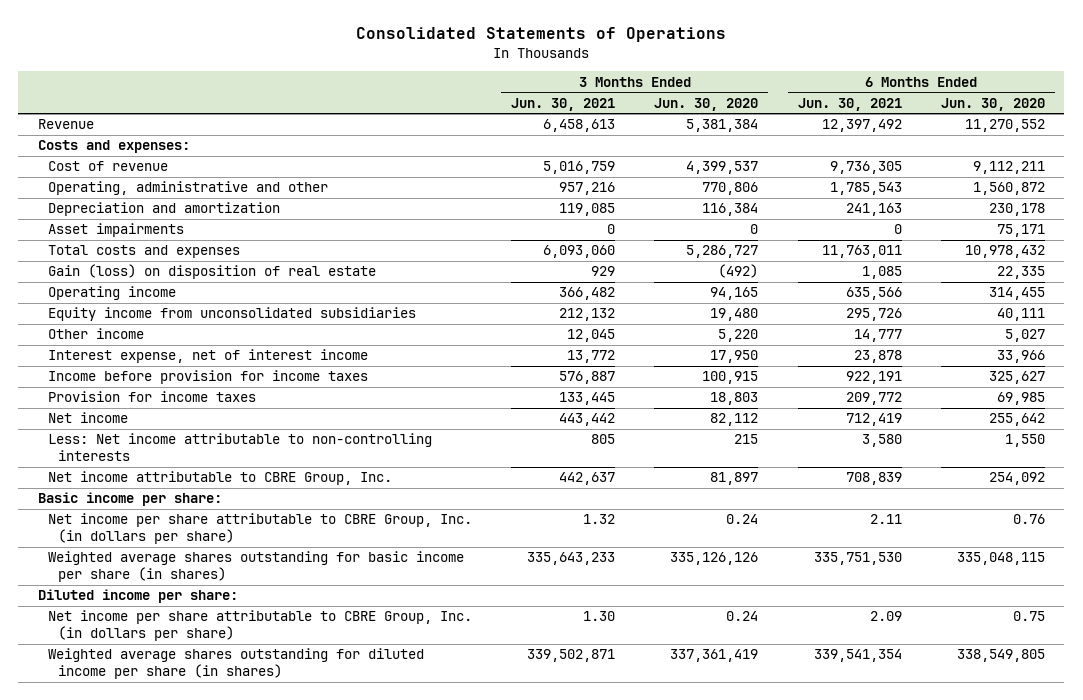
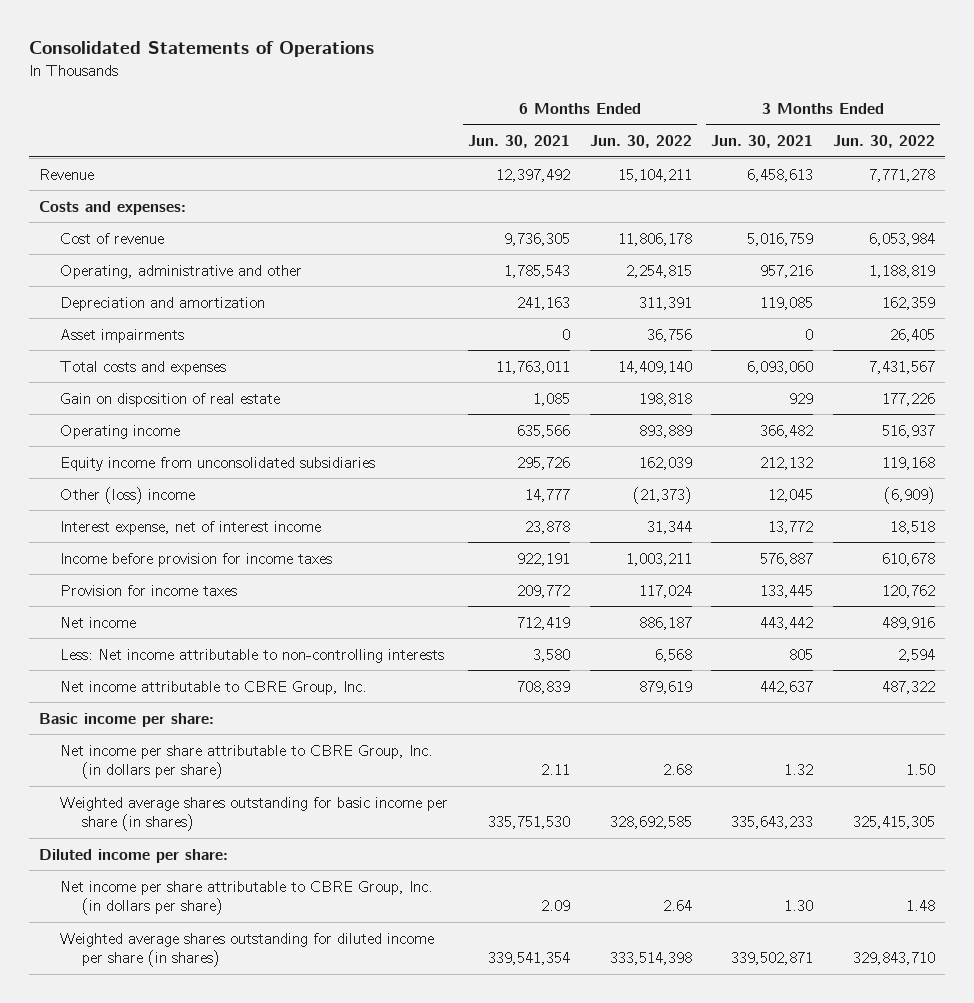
- | 3 Months Ended Jun. 30, 2021 | 3 Months Ended Jun. 30, 2020 | 6 Months Ended Jun. 30, 2021 | 6 Months Ended Jun. 30, 2020
+ | 6 Months Ended Jun. 30, 2021 | 6 Months Ended Jun. 30, 2022 | 3 Months Ended Jun. 30, 2021 | 3 Months Ended Jun. 30, 2022
- Gain (loss) on disposition of real estate | 929 | (492) | 1,085 | 22,335
+ Gain on disposition of real estate | 1,085 | 198,818 | 929 | 177,226
- Other income | 12,045 | 5,220 | 14,777 | 5,027
+ Other (loss) income | 14,777 | (21,373) | 12,045 | (6,909)

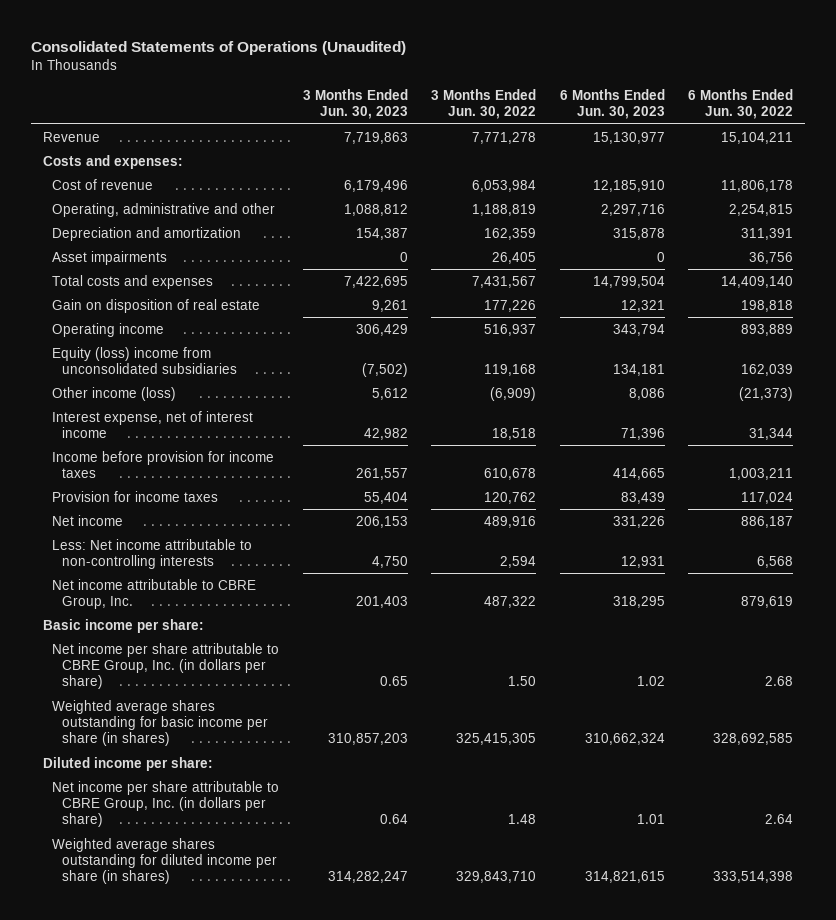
- Consolidated Statements of Operations
+ Consolidated Statements of Operations (Unaudited)
- | 6 Months Ended Jun. 30, 2021 | 6 Months Ended Jun. 30, 2022 | 3 Months Ended Jun. 30, 2021 | 3 Months Ended Jun. 30, 2022
+ | 3 Months Ended Jun. 30, 2023 | 3 Months Ended Jun. 30, 2022 | 6 Months Ended Jun. 30, 2023 | 6 Months Ended Jun. 30, 2022
- Equity income from unconsolidated subsidiaries | 295,726 | 162,039 | 212,132 | 119,168
- Other (loss) income | 14,777 | (21,373) | 12,045 | (6,909)
+ Equity (loss) income from unconsolidated subsidiaries | (7,502) | 119,168 | 134,181 | 162,039
+ Other income (loss) | 5,612 | (6,909) | 8,086 | (21,373)

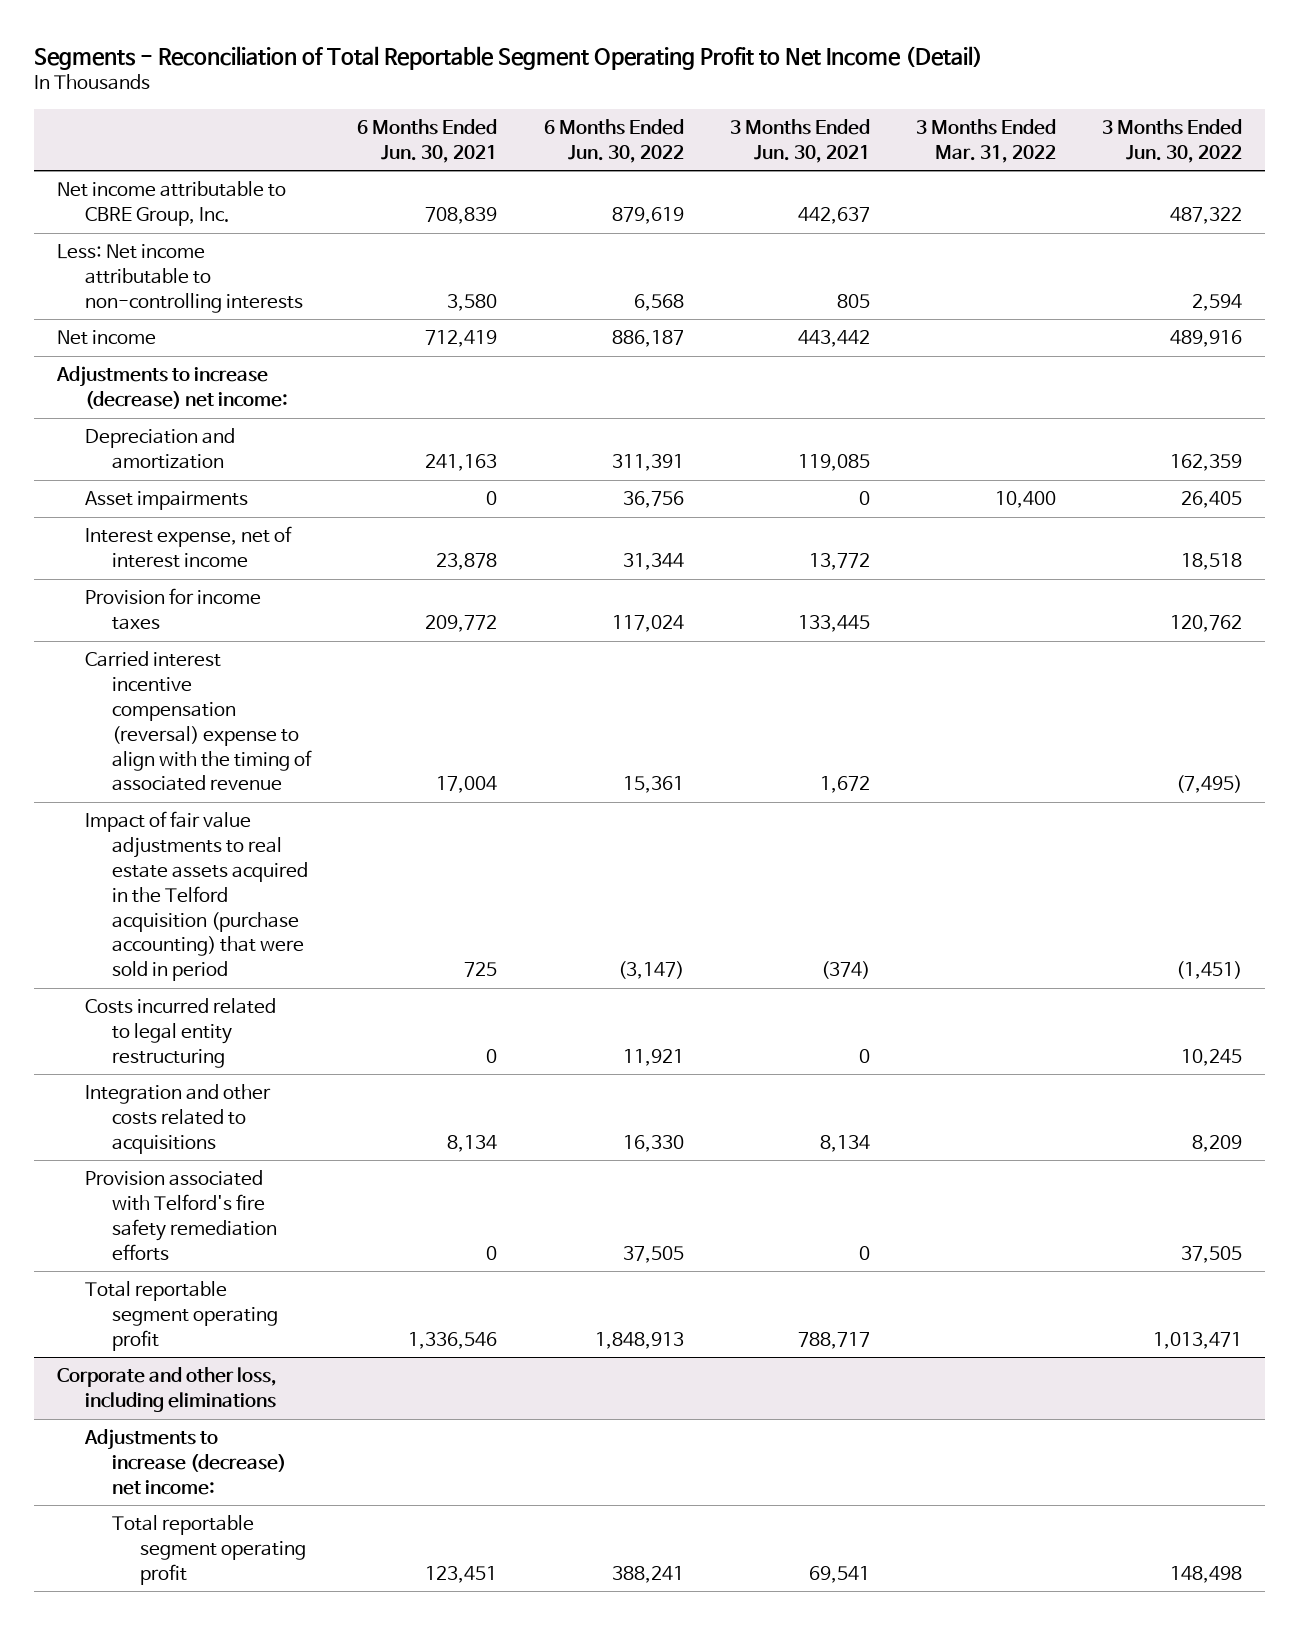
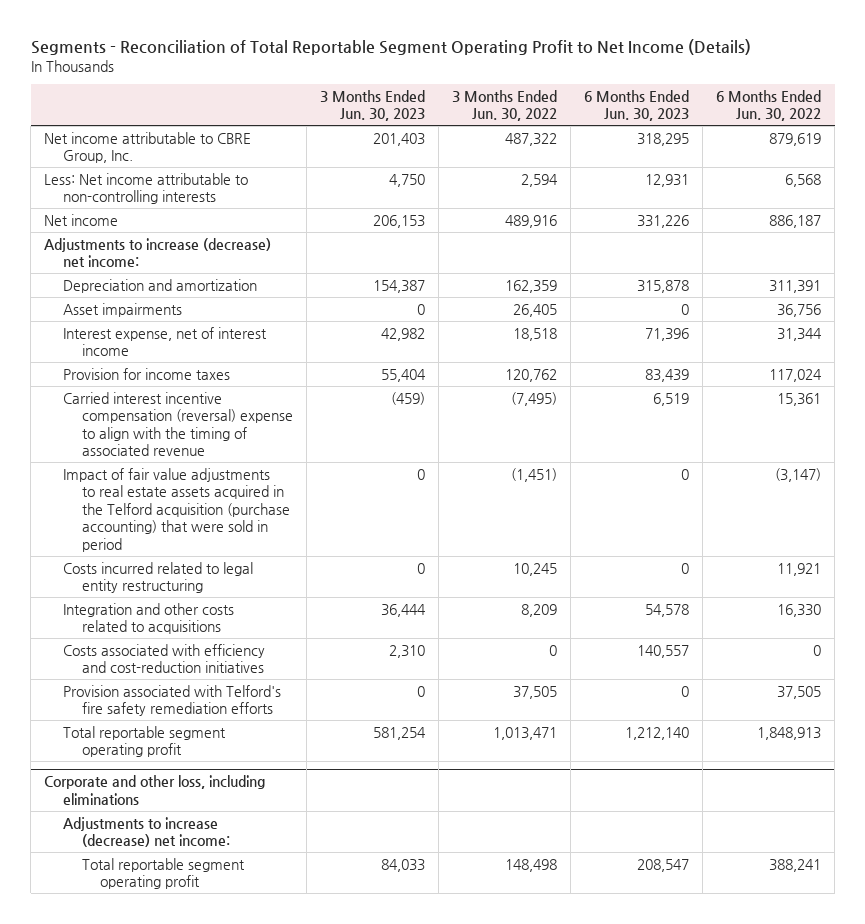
- Segments - Reconciliation of Total Reportable Segment Operating Profit to Net Income (Detail)
+ Segments - Reconciliation of Total Reportable Segment Operating Profit to Net Income (Details)
- | 6 Months Ended Jun. 30, 2021 | 6 Months Ended Jun. 30, 2022 | 3 Months Ended Jun. 30, 2021 | 3 Months Ended Mar. 31, 2022 | 3 Months Ended Jun. 30, 2022
+ | 3 Months Ended Jun. 30, 2023 | 3 Months Ended Jun. 30, 2022 | 6 Months Ended Jun. 30, 2023 | 6 Months Ended Jun. 30, 2022
+ Costs associated with efficiency and cost-reduction initiatives | 2,310 | 0 | 140,557 | 0

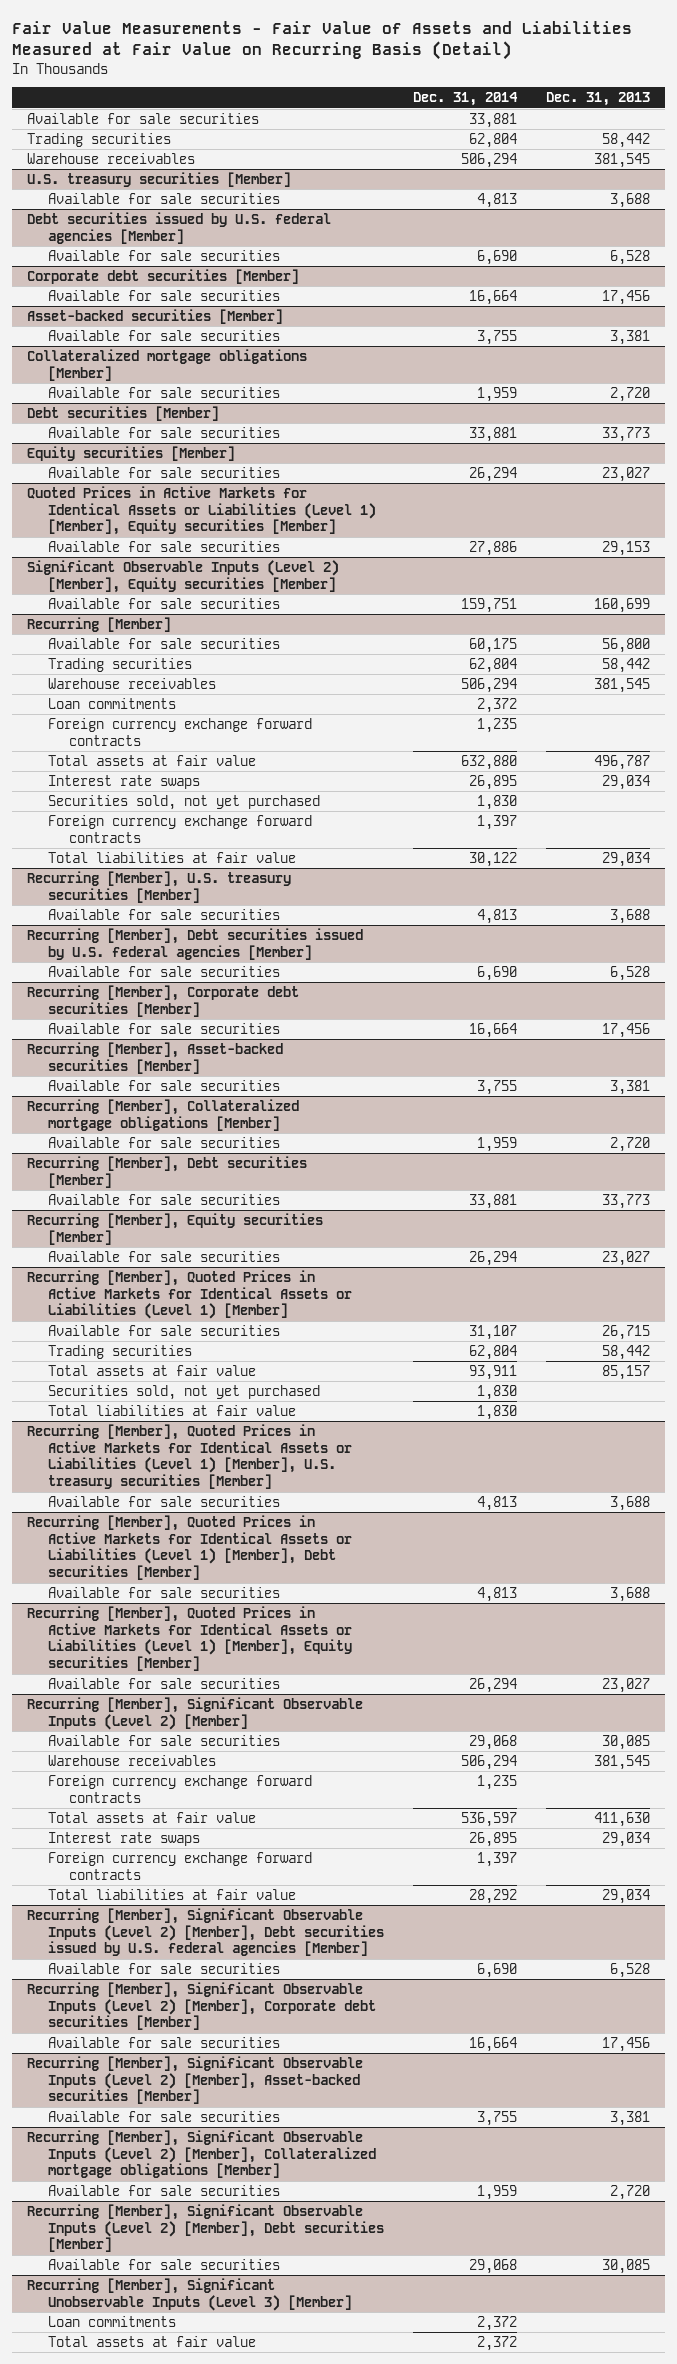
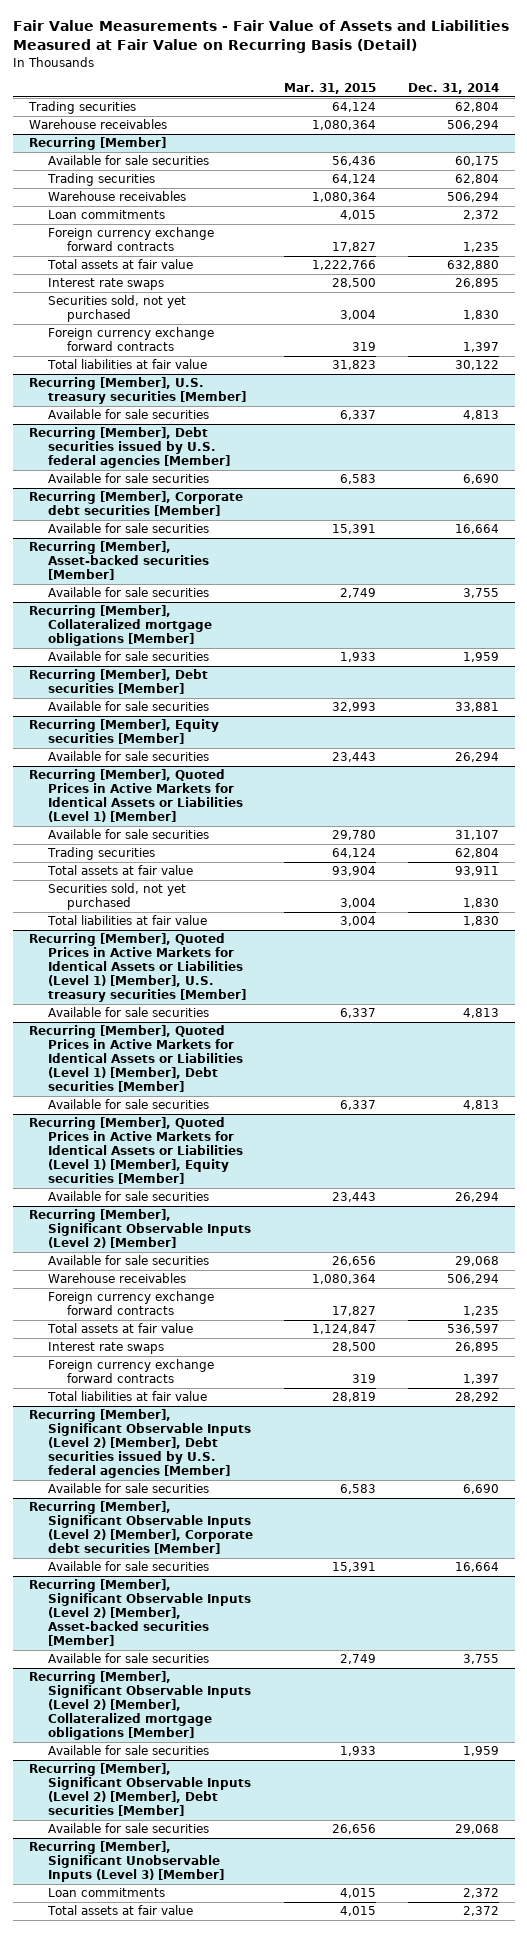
- | Dec. 31, 2014 | Dec. 31, 2013
+ | Mar. 31, 2015 | Dec. 31, 2014
- Available for sale securities | 33,881 |
- U.S. treasury securities [Member]
- Available for sale securities | 4,813 | 3,688
- Debt securities issued by U.S. federal agencies [Member]
- Available for sale securities | 6,690 | 6,528
- Corporate debt securities [Member]
- Available for sale securities | 16,664 | 17,456
- Asset-backed securities [Member]
- Available for sale securities | 3,755 | 3,381
- Collateralized mortgage obligations [Member]
- Available for sale securities | 1,959 | 2,720
- Debt securities [Member]
- Available for sale securities | 33,881 | 33,773
- Equity securities [Member]
- Available for sale securities | 26,294 | 23,027
- Quoted Prices in Active Markets for Identical Assets or Liabilities (Level 1) [Member], Equity securities [Member]
- Available for sale securities | 27,886 | 29,153
- Significant Observable Inputs (Level 2) [Member], Equity securities [Member]
- Available for sale securities | 159,751 | 160,699

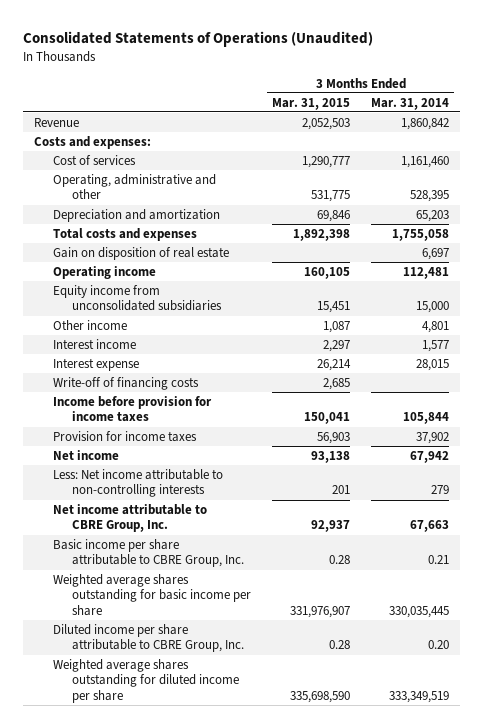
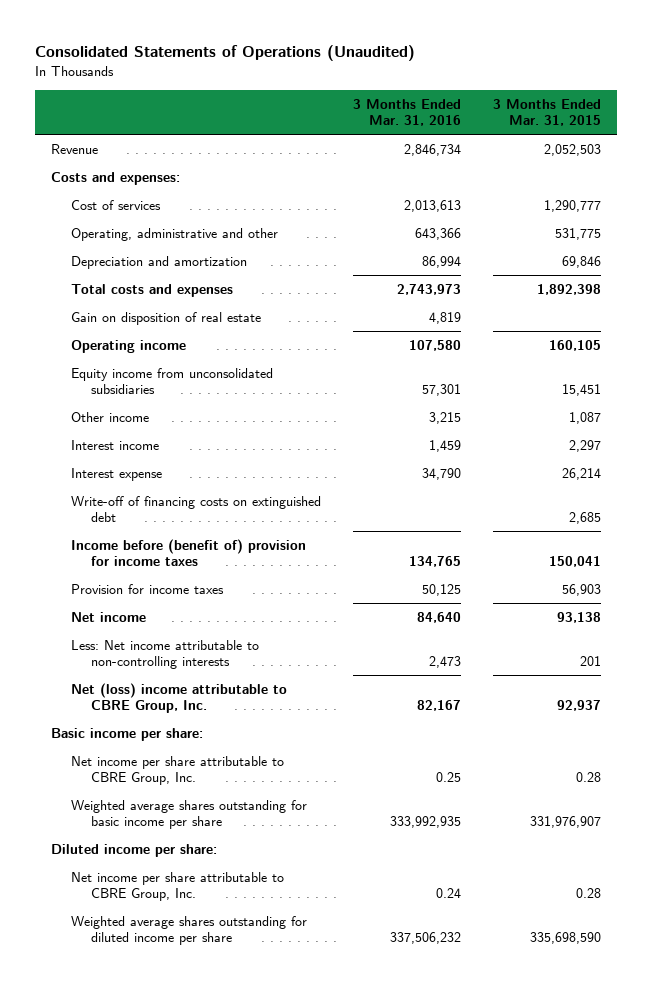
- | 3 Months Ended Mar. 31, 2015 | 3 Months Ended Mar. 31, 2014
+ | 3 Months Ended Mar. 31, 2016 | 3 Months Ended Mar. 31, 2015
- Write-off of financing costs | 2,685 |
- Income before provision for income taxes | 150,041 | 105,844
+ Write-off of financing costs on extinguished debt | | 2,685
+ Income before (benefit of) provision for income taxes | 134,765 | 150,041
- Net income attributable to CBRE Group, Inc. | 92,937 | 67,663
- Basic income per share attributable to CBRE Group, Inc. | 0.28 | 0.21
+ Net (loss) income attributable to CBRE Group, Inc. | 82,167 | 92,937
+ Basic income per share:
+ Net income per share attributable to CBRE Group, Inc. | 0.25 | 0.28
- Diluted income per share attributable to CBRE Group, Inc. | 0.28 | 0.20
+ Diluted income per share:
+ Net income per share attributable to CBRE Group, Inc. | 0.24 | 0.28

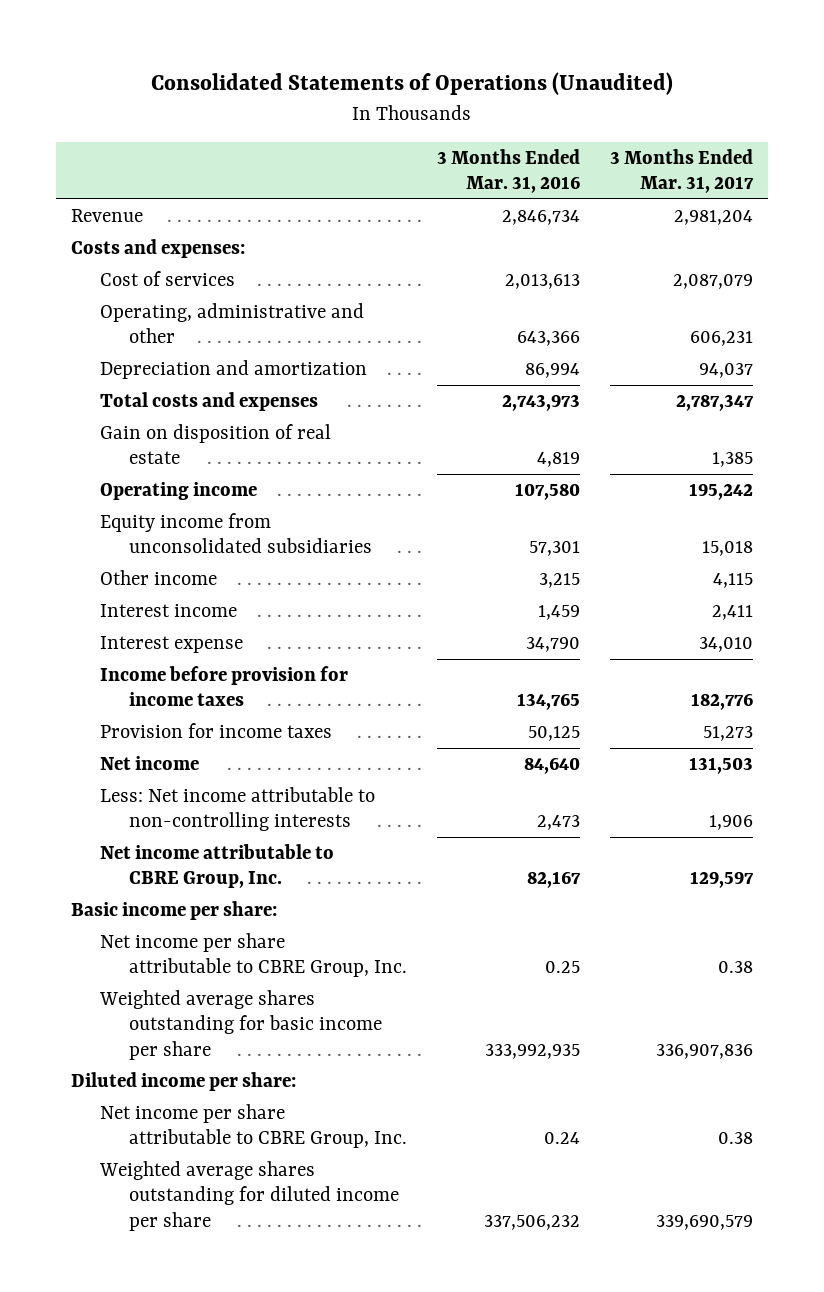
- | 3 Months Ended Mar. 31, 2016 | 3 Months Ended Mar. 31, 2015
+ | 3 Months Ended Mar. 31, 2016 | 3 Months Ended Mar. 31, 2017
- Write-off of financing costs on extinguished debt | | 2,685
- Income before (benefit of) provision for income taxes | 134,765 | 150,041
+ Income before provision for income taxes | 134,765 | 182,776
- Net (loss) income attributable to CBRE Group, Inc. | 82,167 | 92,937
+ Net income attributable to CBRE Group, Inc. | 82,167 | 129,597

